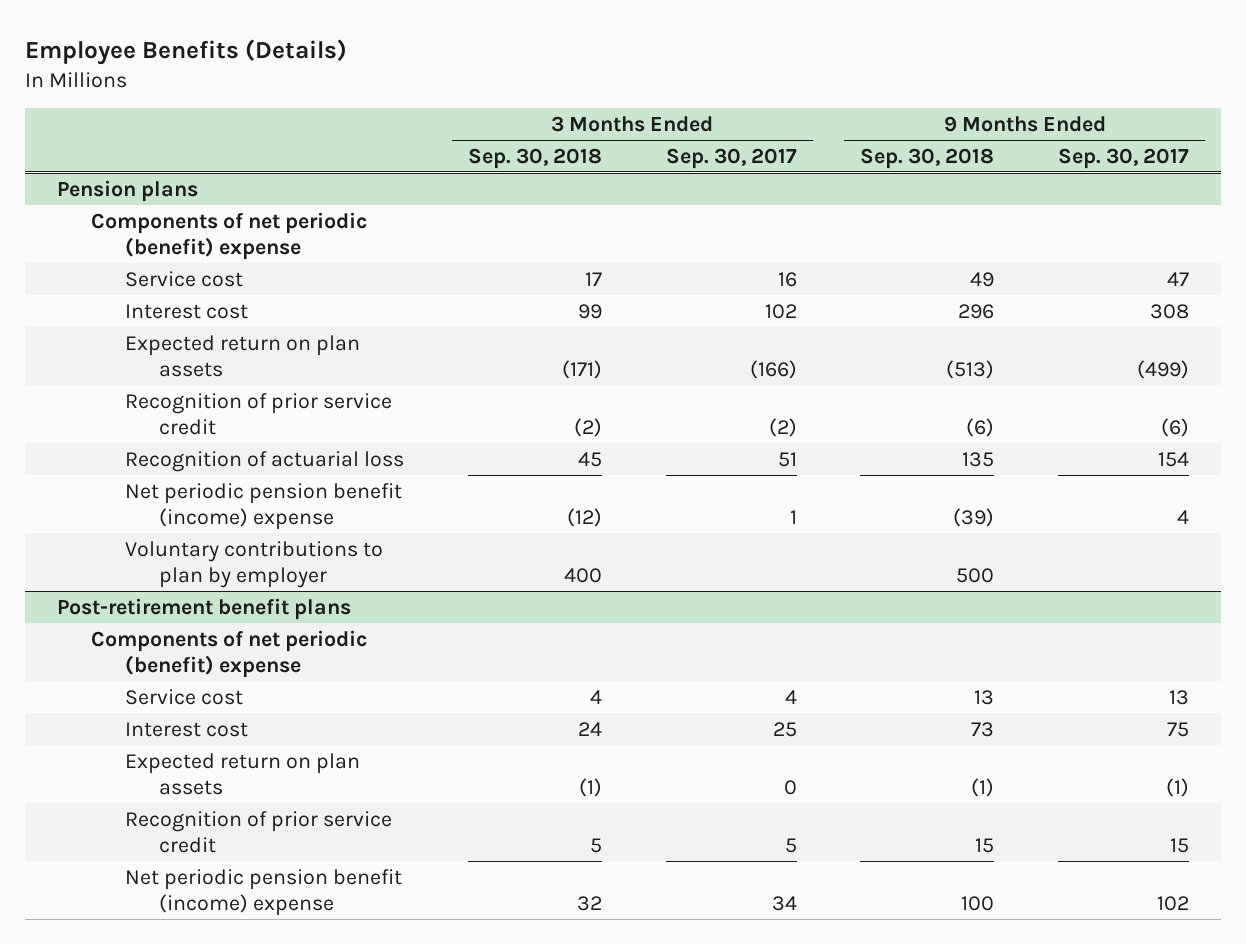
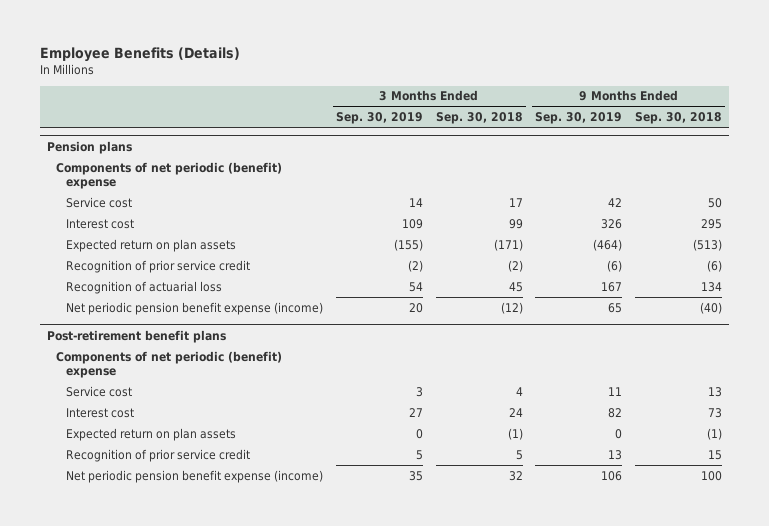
- | 3 Months Ended Sep. 30, 2018 | 3 Months Ended Sep. 30, 2017 | 9 Months Ended Sep. 30, 2018 | 9 Months Ended Sep. 30, 2017
+ | 3 Months Ended Sep. 30, 2019 | 3 Months Ended Sep. 30, 2018 | 9 Months Ended Sep. 30, 2019 | 9 Months Ended Sep. 30, 2018
@ Pension plans
- Service cost | 17 | 16 | 49 | 47
- Interest cost | 99 | 102 | 296 | 308
+ Service cost | 14 | 17 | 42 | 50
+ Interest cost | 109 | 99 | 326 | 295
- Recognition of actuarial loss | 45 | 51 | 135 | 154
- Net periodic pension benefit (income) expense | (12) | 1 | (39) | 4
- Voluntary contributions to plan by employer | 400 | | 500 |
+ Recognition of actuarial loss | 54 | 45 | 167 | 134
+ Net periodic pension benefit expense (income) | 20 | (12) | 65 | (40)
@ Post-retirement benefit plans
- Net periodic pension benefit (income) expense | 32 | 34 | 100 | 102
+ Net periodic pension benefit expense (income) | 35 | 32 | 106 | 100

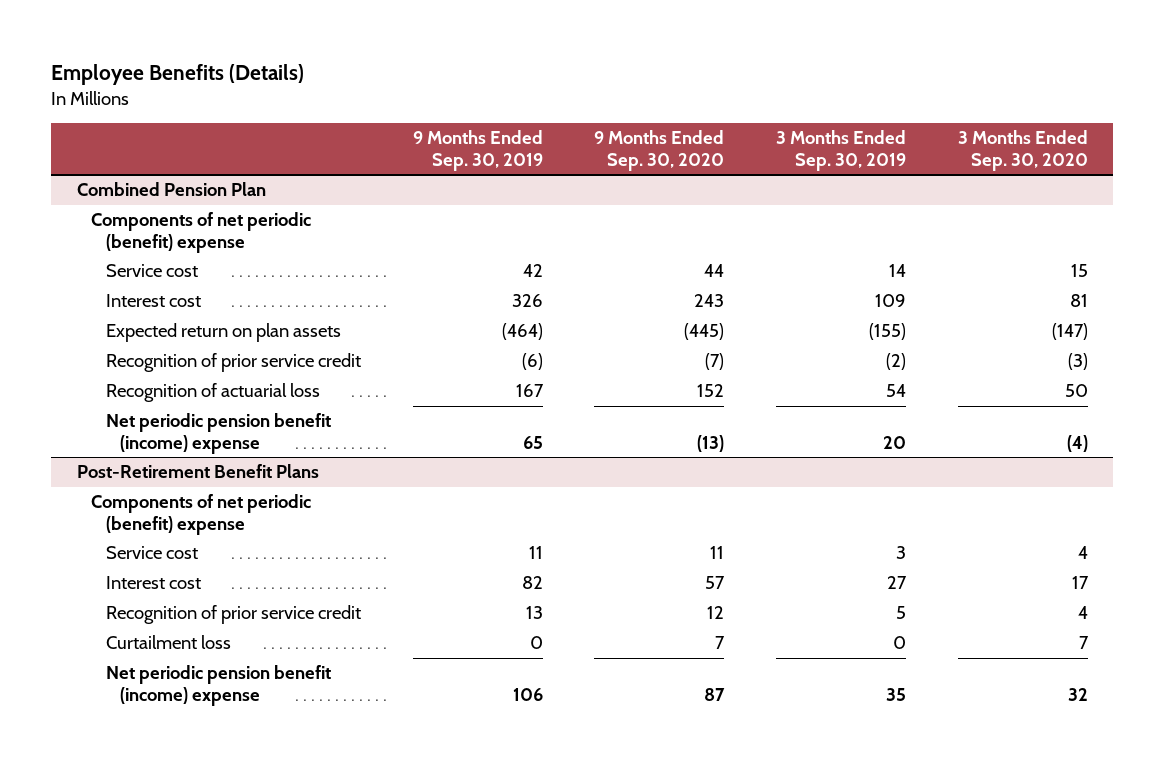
- | 3 Months Ended Sep. 30, 2019 | 3 Months Ended Sep. 30, 2018 | 9 Months Ended Sep. 30, 2019 | 9 Months Ended Sep. 30, 2018
+ | 9 Months Ended Sep. 30, 2019 | 9 Months Ended Sep. 30, 2020 | 3 Months Ended Sep. 30, 2019 | 3 Months Ended Sep. 30, 2020
- Pension plans
+ Combined Pension Plan
- Net periodic pension benefit expense (income) | 20 | (12) | 65 | (40)
- Post-retirement benefit plans
+ Net periodic pension benefit (income) expense | 65 | (13) | 20 | (4)
+ Post-Retirement Benefit Plans
- Expected return on plan assets | 0 | (1) | 0 | (1)
- Net periodic pension benefit expense (income) | 35 | 32 | 106 | 100
+ Curtailment loss | 0 | 7 | 0 | 7
+ Net periodic pension benefit (income) expense | 106 | 87 | 35 | 32

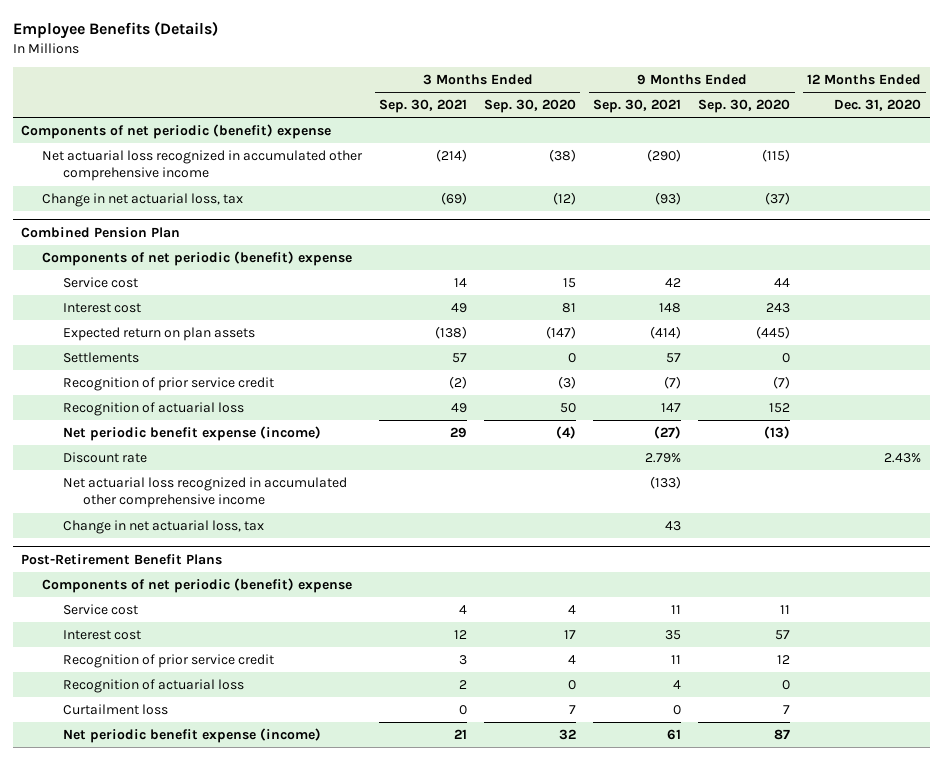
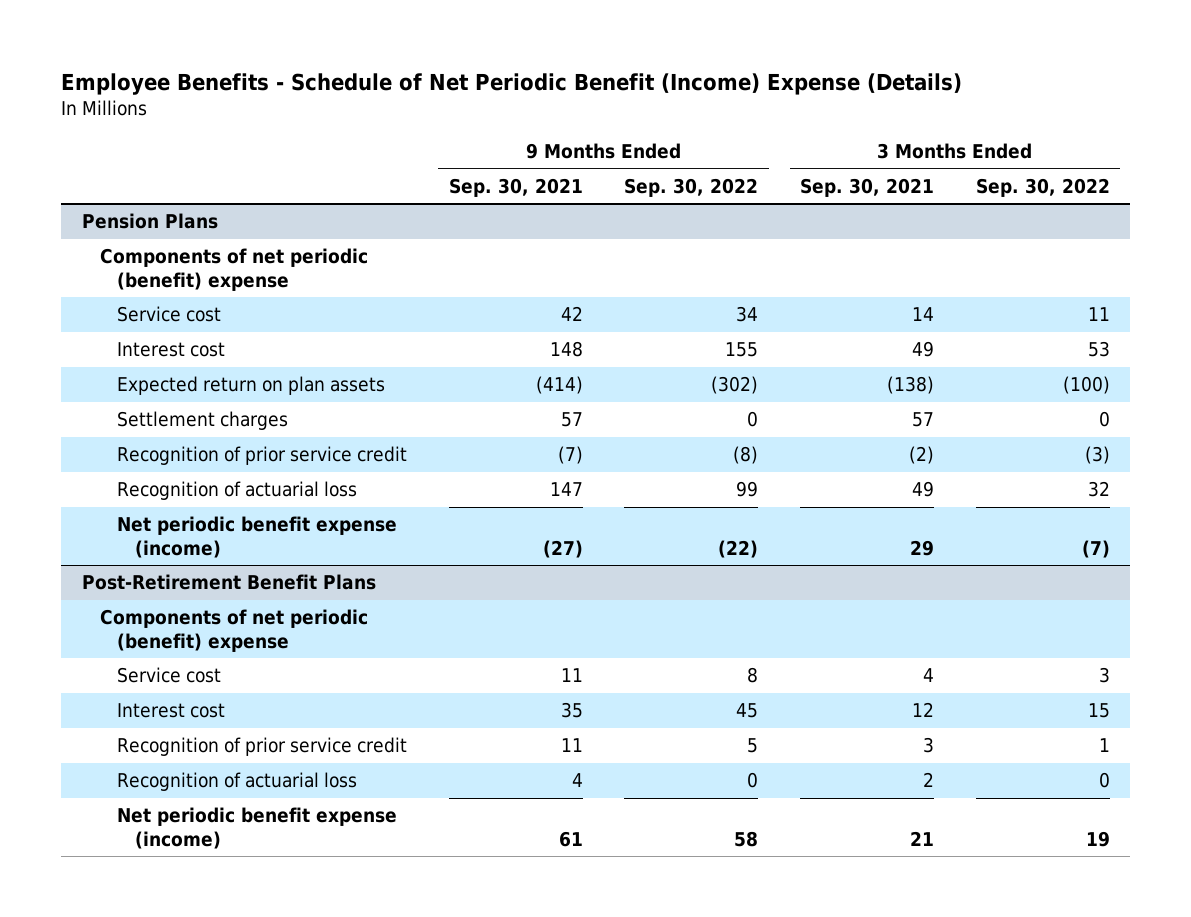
- Employee Benefits (Details)
+ Employee Benefits - Schedule of Net Periodic Benefit (Income) Expense (Details)
- | 3 Months Ended Sep. 30, 2021 | 3 Months Ended Sep. 30, 2020 | 9 Months Ended Sep. 30, 2021 | 9 Months Ended Sep. 30, 2020 | 12 Months Ended Dec. 31, 2020
+ | 9 Months Ended Sep. 30, 2021 | 9 Months Ended Sep. 30, 2022 | 3 Months Ended Sep. 30, 2021 | 3 Months Ended Sep. 30, 2022
- Components of net periodic (benefit) expense
- Net actuarial loss recognized in accumulated other comprehensive income | (214) | (38) | (290) | (115) |
- Change in net actuarial loss, tax | (69) | (12) | (93) | (37) |
- Combined Pension Plan
+ Pension Plans
- Settlements | 57 | 0 | 57 | 0 |
+ Settlement charges | 57 | 0 | 57 | 0
- Discount rate | | | 2.79% | | 2.43%
- Net actuarial loss recognized in accumulated other comprehensive income | | | (133) | |
- Change in net actuarial loss, tax | | | 43 | |
@ Post-Retirement Benefit Plans
- Curtailment loss | 0 | 7 | 0 | 7 |

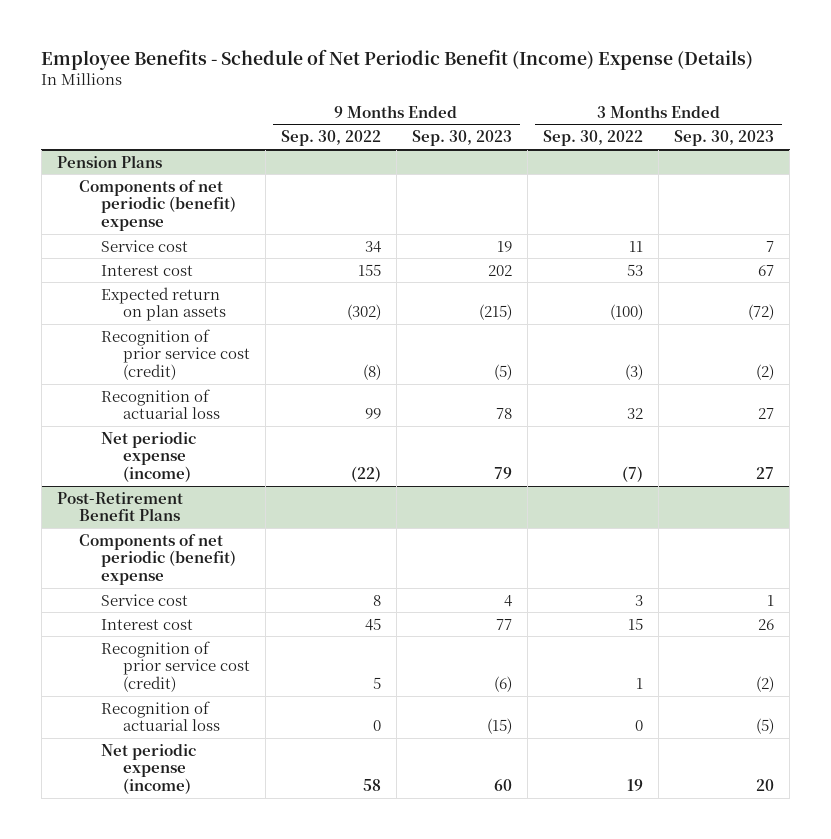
- | 9 Months Ended Sep. 30, 2021 | 9 Months Ended Sep. 30, 2022 | 3 Months Ended Sep. 30, 2021 | 3 Months Ended Sep. 30, 2022
+ | 9 Months Ended Sep. 30, 2022 | 9 Months Ended Sep. 30, 2023 | 3 Months Ended Sep. 30, 2022 | 3 Months Ended Sep. 30, 2023
@ Pension Plans
- Settlement charges | 57 | 0 | 57 | 0
- Recognition of prior service credit | (7) | (8) | (2) | (3)
+ Recognition of prior service cost (credit) | (8) | (5) | (3) | (2)
- Net periodic benefit expense (income) | (27) | (22) | 29 | (7)
+ Net periodic expense (income) | (22) | 79 | (7) | 27
@ Post-Retirement Benefit Plans
- Recognition of prior service credit | 11 | 5 | 3 | 1
+ Recognition of prior service cost (credit) | 5 | (6) | 1 | (2)
- Net periodic benefit expense (income) | 61 | 58 | 21 | 19
+ Net periodic expense (income) | 58 | 60 | 19 | 20

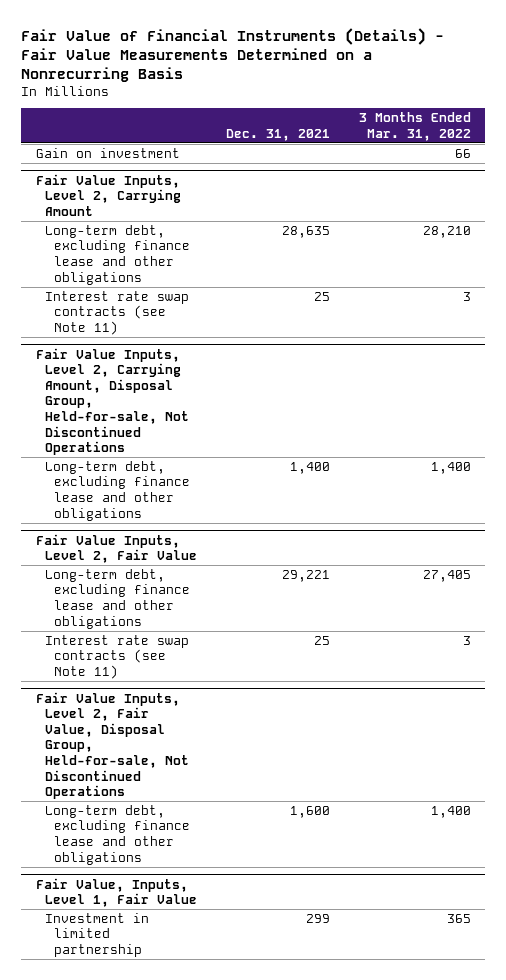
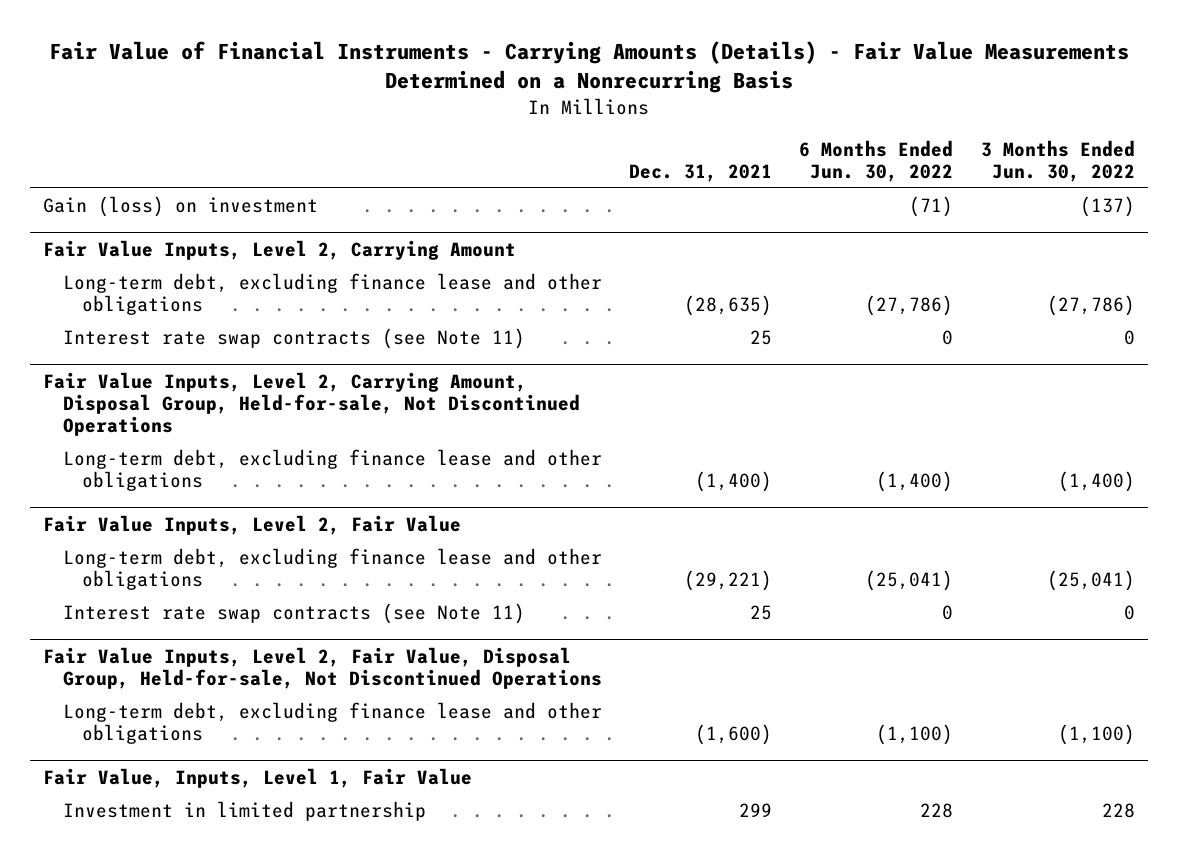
- Fair Value of Financial Instruments (Details) - Fair Value Measurements Determined on a Nonrecurring Basis
+ Fair Value of Financial Instruments - Carrying Amounts (Details) - Fair Value Measurements Determined on a Nonrecurring Basis
- | Dec. 31, 2021 | 3 Months Ended Mar. 31, 2022
+ | Dec. 31, 2021 | 6 Months Ended Jun. 30, 2022 | 3 Months Ended Jun. 30, 2022
- Gain on investment | | 66
+ Gain (loss) on investment | | (71) | (137)
@ Fair Value Inputs, Level 2, Carrying Amount
- Long-term debt, excluding finance lease and other obligations | 28,635 | 28,210
+ Long-term debt, excluding finance lease and other obligations | (28,635) | (27,786) | (27,786)
@ Fair Value Inputs, Level 2, Carrying Amount, Disposal Group, Held-for-sale, Not Discontinued Operations
- Long-term debt, excluding finance lease and other obligations | 1,400 | 1,400
+ Long-term debt, excluding finance lease and other obligations | (1,400) | (1,400) | (1,400)
@ Fair Value Inputs, Level 2, Fair Value
- Long-term debt, excluding finance lease and other obligations | 29,221 | 27,405
+ Long-term debt, excluding finance lease and other obligations | (29,221) | (25,041) | (25,041)
@ Fair Value Inputs, Level 2, Fair Value, Disposal Group, Held-for-sale, Not Discontinued Operations
- Long-term debt, excluding finance lease and other obligations | 1,600 | 1,400
+ Long-term debt, excluding finance lease and other obligations | (1,600) | (1,100) | (1,100)

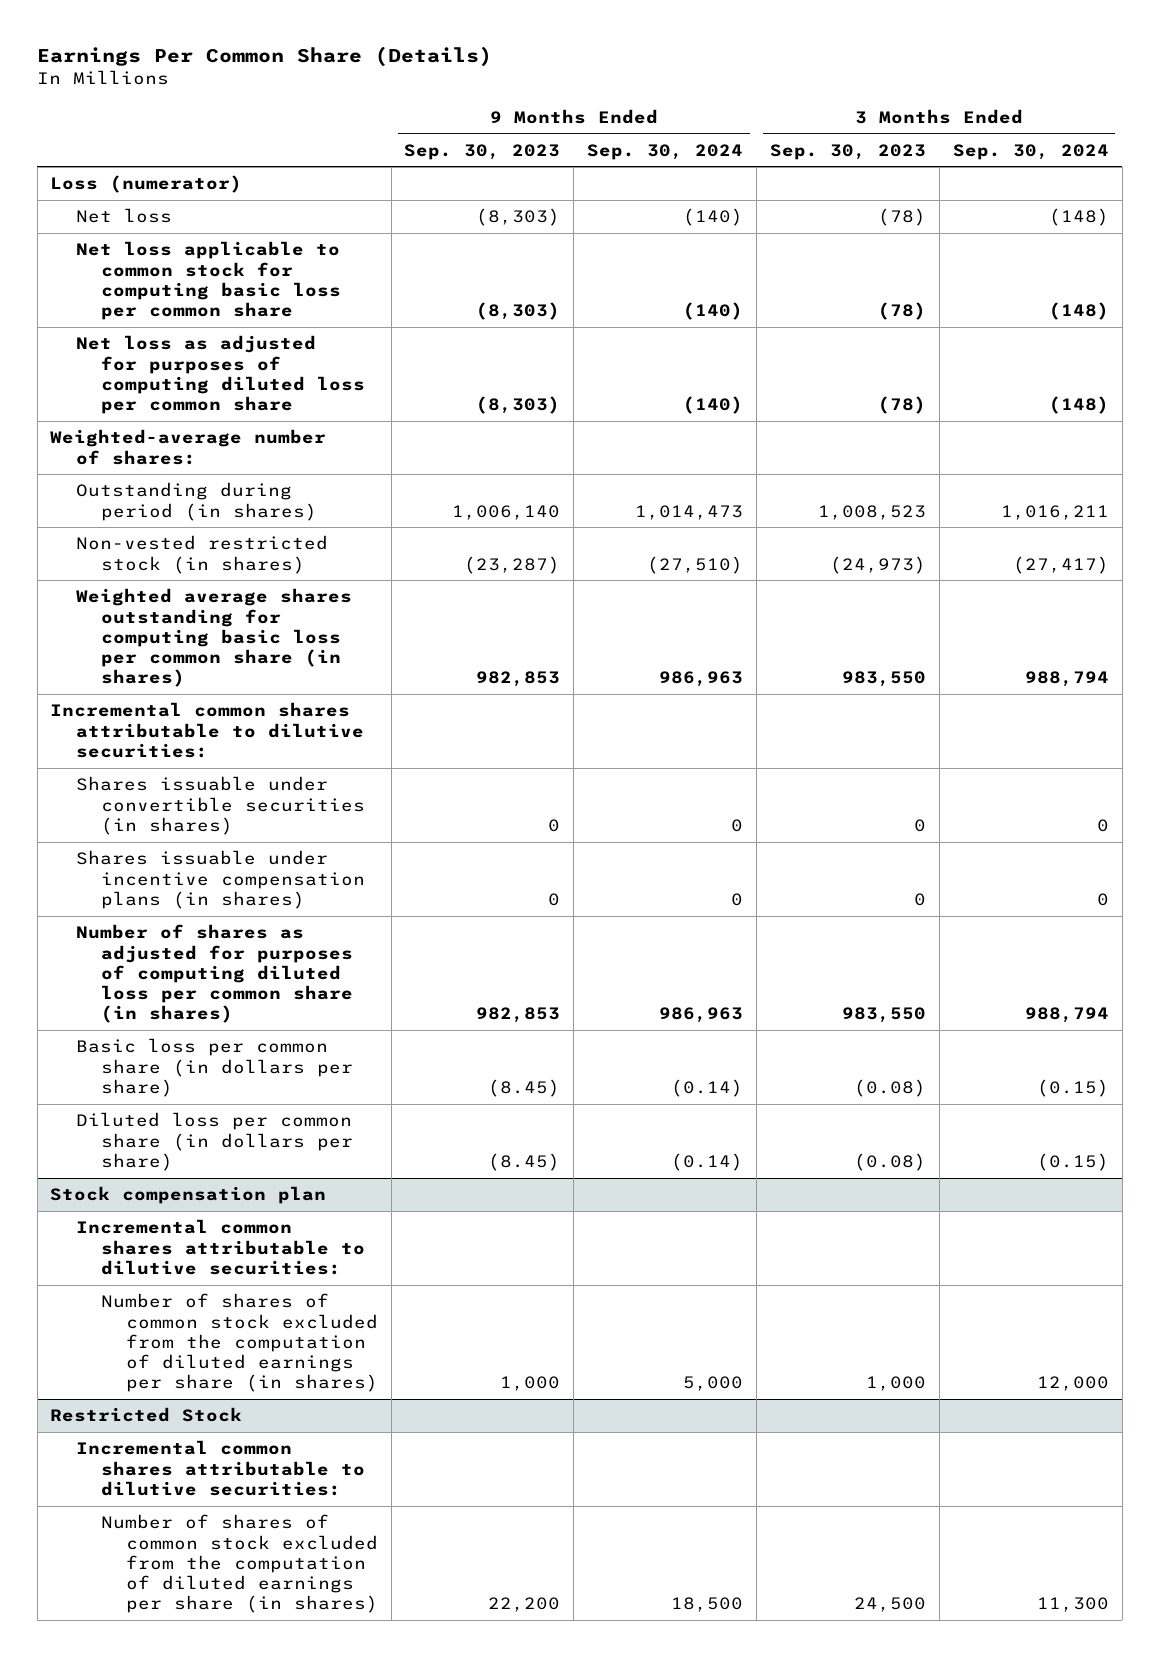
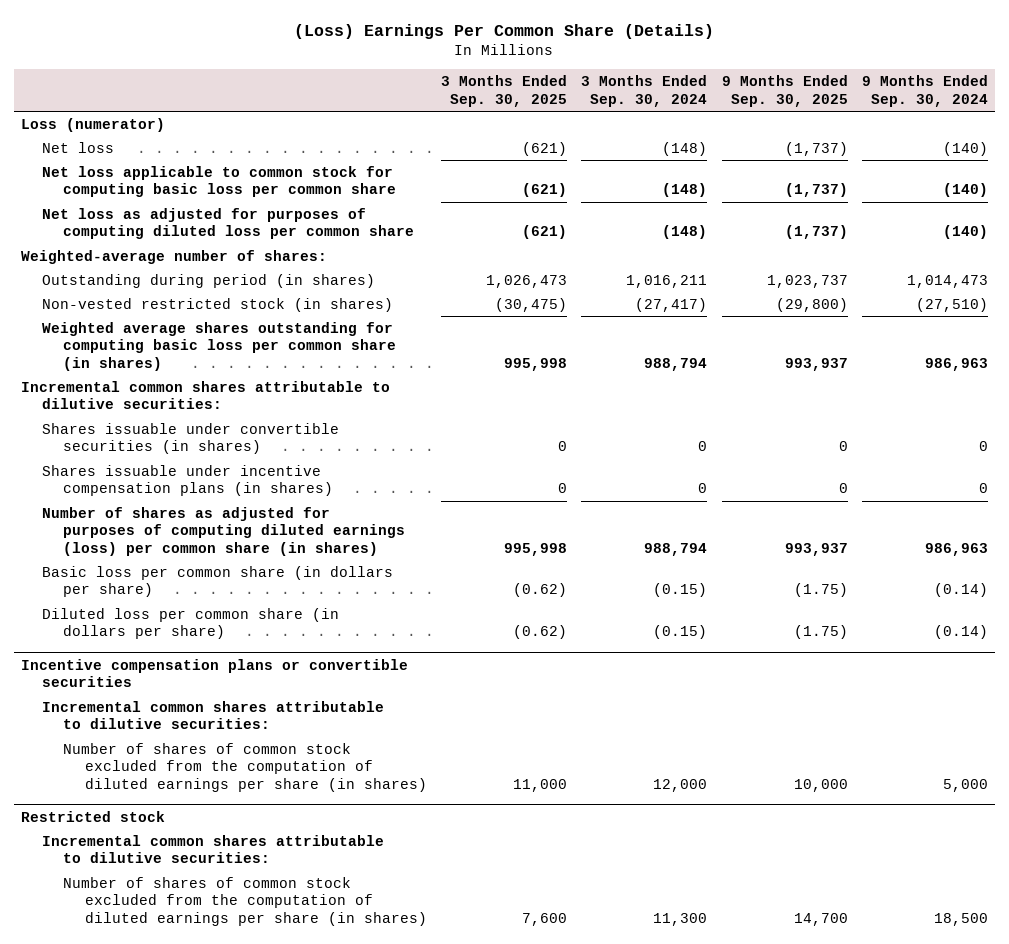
- Earnings Per Common Share (Details)
+ (Loss) Earnings Per Common Share (Details)
- | 9 Months Ended Sep. 30, 2023 | 9 Months Ended Sep. 30, 2024 | 3 Months Ended Sep. 30, 2023 | 3 Months Ended Sep. 30, 2024
+ | 3 Months Ended Sep. 30, 2025 | 3 Months Ended Sep. 30, 2024 | 9 Months Ended Sep. 30, 2025 | 9 Months Ended Sep. 30, 2024
- Number of shares as adjusted for purposes of computing diluted loss per common share (in shares) | 982,853 | 986,963 | 983,550 | 988,794
+ Number of shares as adjusted for purposes of computing diluted earnings (loss) per common share (in shares) | 995,998 | 988,794 | 993,937 | 986,963
- Stock compensation plan
+ Incentive compensation plans or convertible securities
- Restricted Stock
+ Restricted stock

